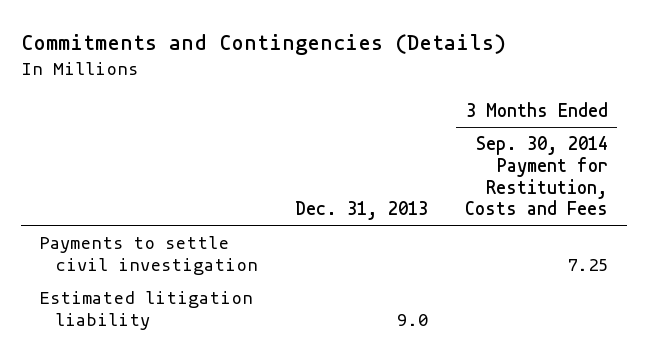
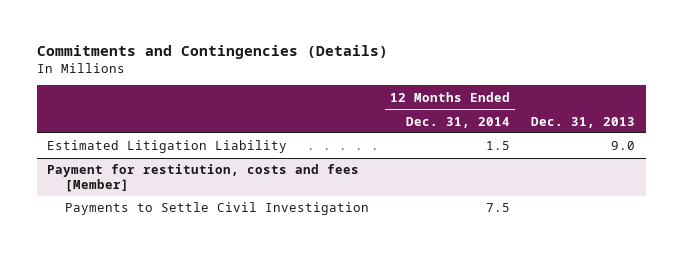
- | Dec. 31, 2013 | 3 Months Ended Sep. 30, 2014 Payment for Restitution, Costs and Fees
+ | 12 Months Ended Dec. 31, 2014 | Dec. 31, 2013
- Payments to settle civil investigation | | 7.25
- Estimated litigation liability | 9.0 |
+ Estimated Litigation Liability | 1.5 | 9.0
+ Payment for restitution, costs and fees [Member]
+ Payments to Settle Civil Investigation | 7.5 |

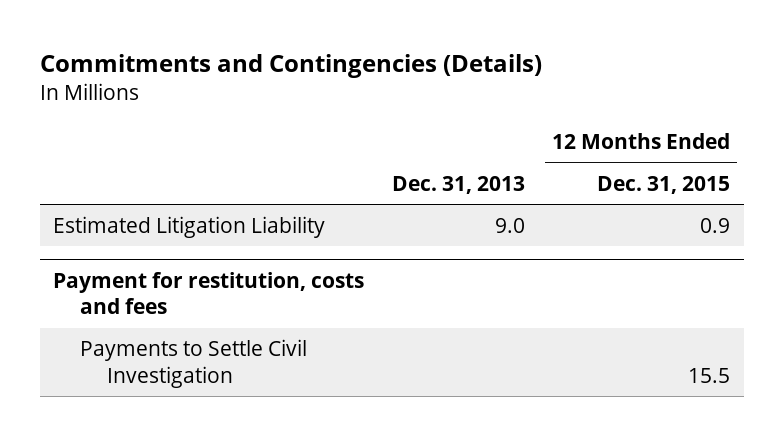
- | 12 Months Ended Dec. 31, 2014 | Dec. 31, 2013
+ | Dec. 31, 2013 | 12 Months Ended Dec. 31, 2015
- Payment for restitution, costs and fees [Member]
+ Payment for restitution, costs and fees

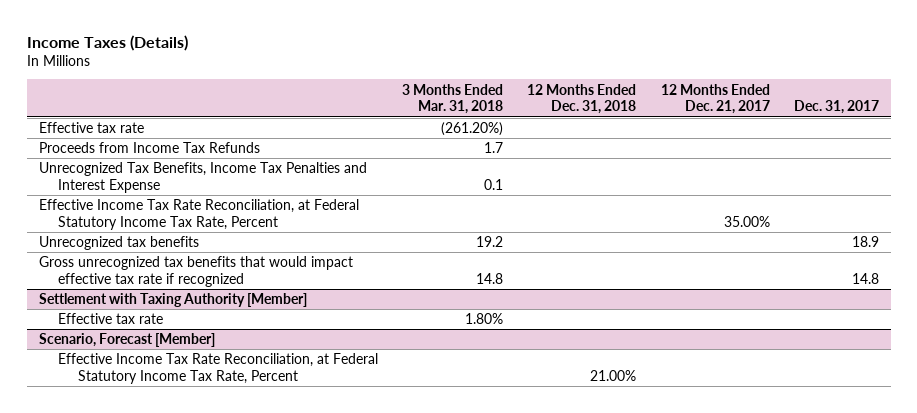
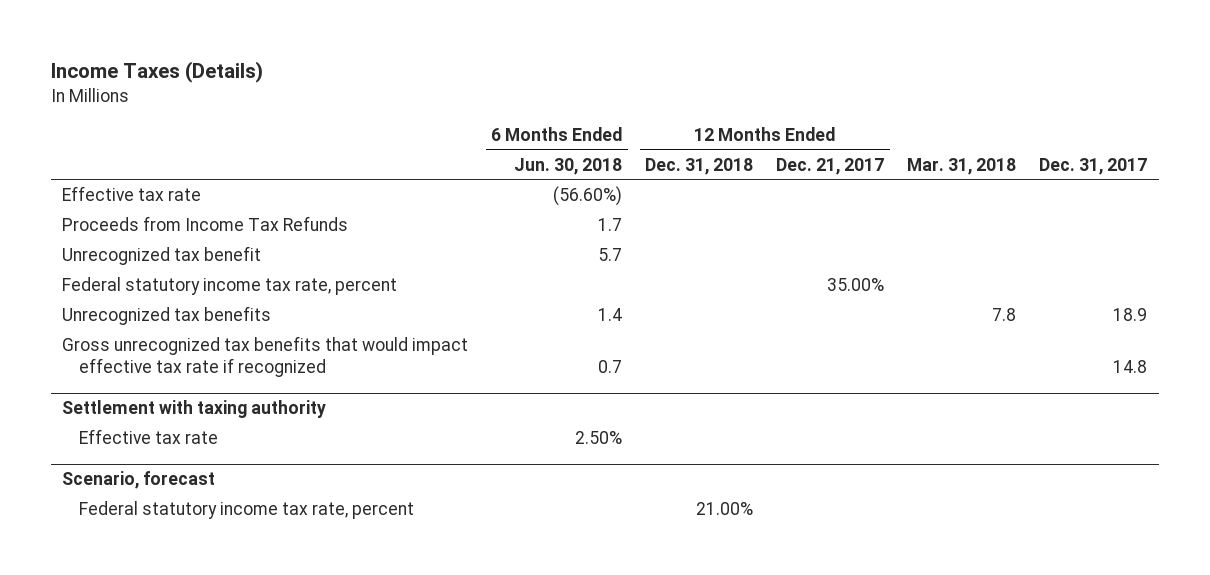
- | 3 Months Ended Mar. 31, 2018 | 12 Months Ended Dec. 31, 2018 | 12 Months Ended Dec. 21, 2017 | Dec. 31, 2017
+ | 6 Months Ended Jun. 30, 2018 | 12 Months Ended Dec. 31, 2018 | 12 Months Ended Dec. 21, 2017 | Mar. 31, 2018 | Dec. 31, 2017
- Unrecognized Tax Benefits, Income Tax Penalties and Interest Expense | 0.1 | | |
- Effective Income Tax Rate Reconciliation, at Federal Statutory Income Tax Rate, Percent | | | 35.00% |
+ Unrecognized tax benefit | 5.7 | | | |
+ Federal statutory income tax rate, percent | | | 35.00% | |
- Settlement with Taxing Authority [Member]
+ Settlement with taxing authority
- Scenario, Forecast [Member]
- Effective Income Tax Rate Reconciliation, at Federal Statutory Income Tax Rate, Percent | | 21.00% | |
+ Scenario, forecast
+ Federal statutory income tax rate, percent | | 21.00% | | |

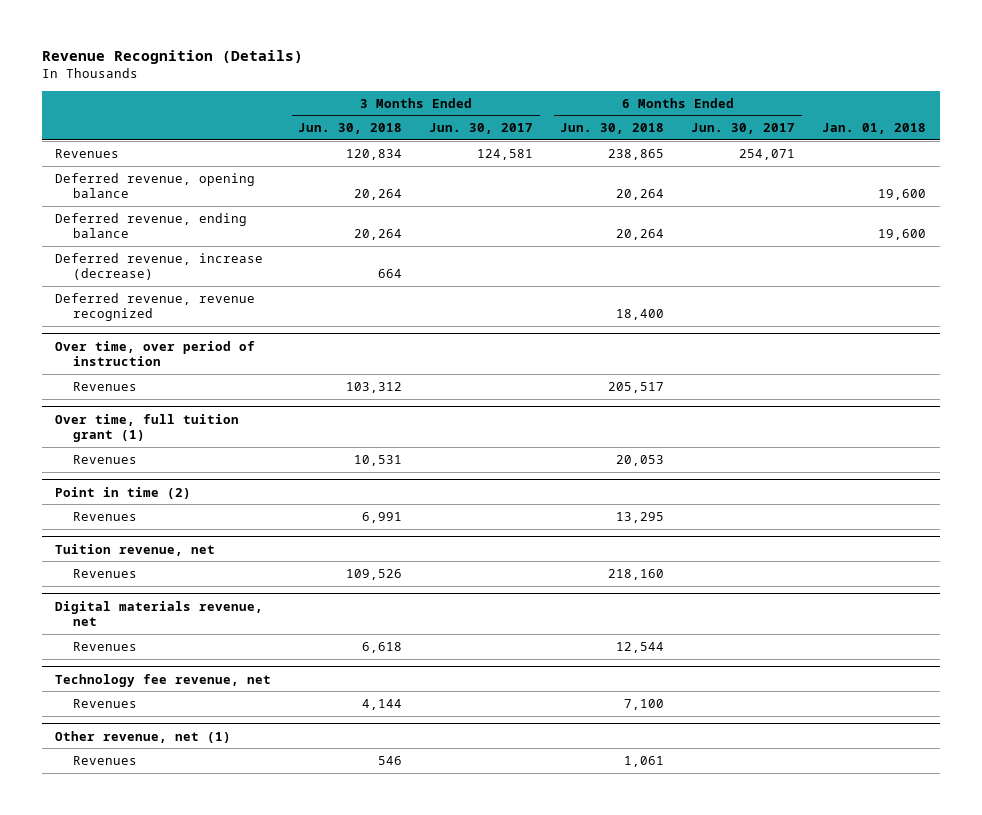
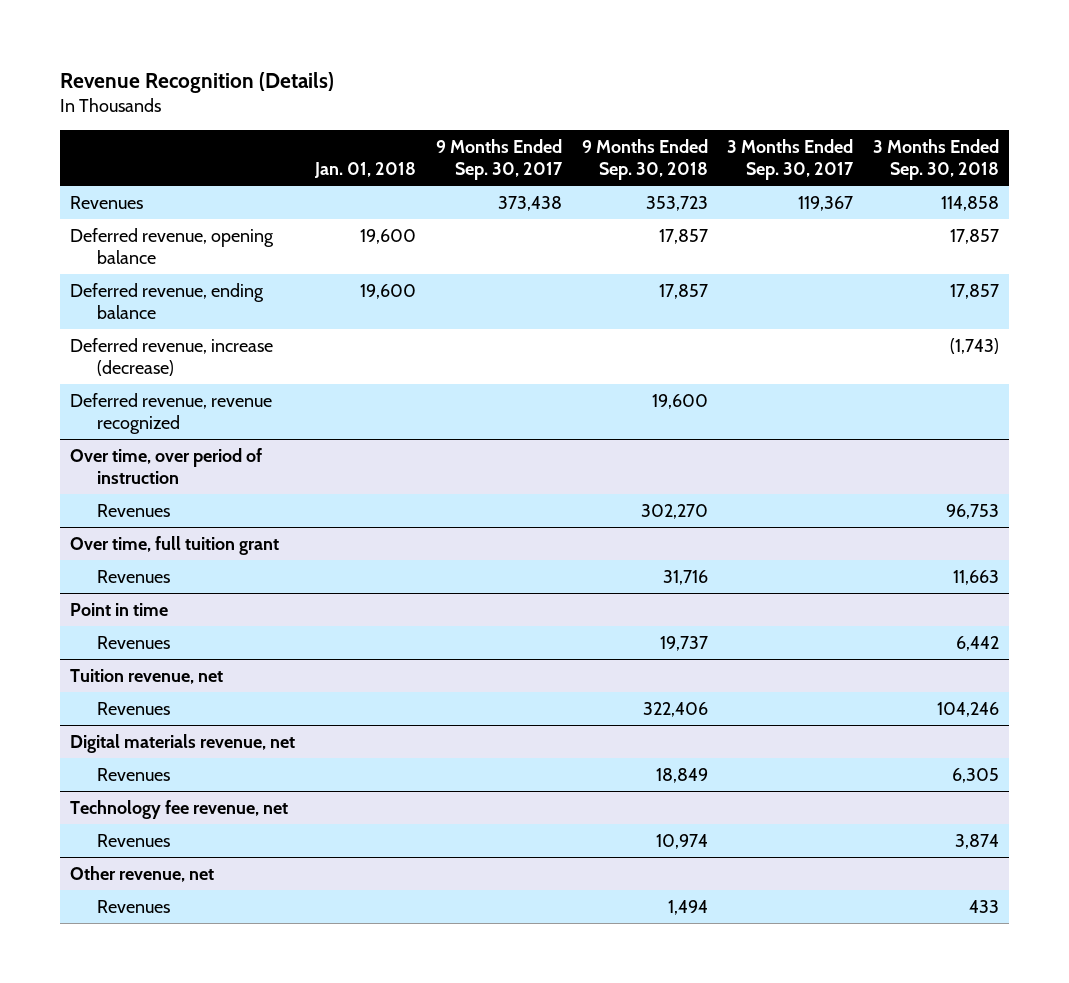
- | 3 Months Ended Jun. 30, 2018 | 3 Months Ended Jun. 30, 2017 | 6 Months Ended Jun. 30, 2018 | 6 Months Ended Jun. 30, 2017 | Jan. 01, 2018
+ | Jan. 01, 2018 | 9 Months Ended Sep. 30, 2017 | 9 Months Ended Sep. 30, 2018 | 3 Months Ended Sep. 30, 2017 | 3 Months Ended Sep. 30, 2018
- Over time, full tuition grant (1)
+ Over time, full tuition grant
- Point in time (2)
+ Point in time
- Other revenue, net (1)
+ Other revenue, net

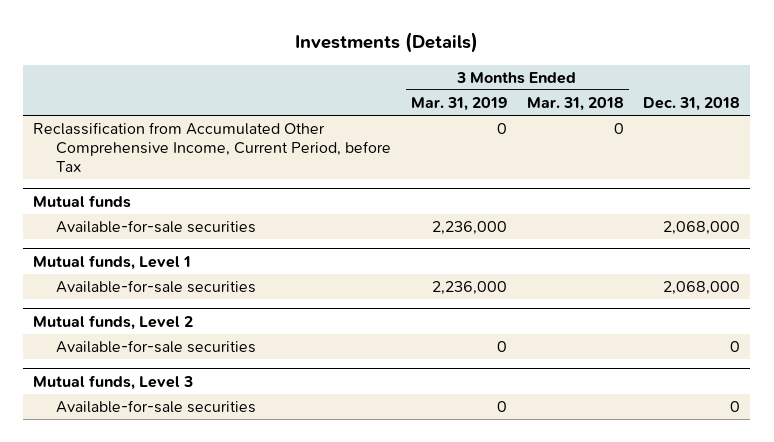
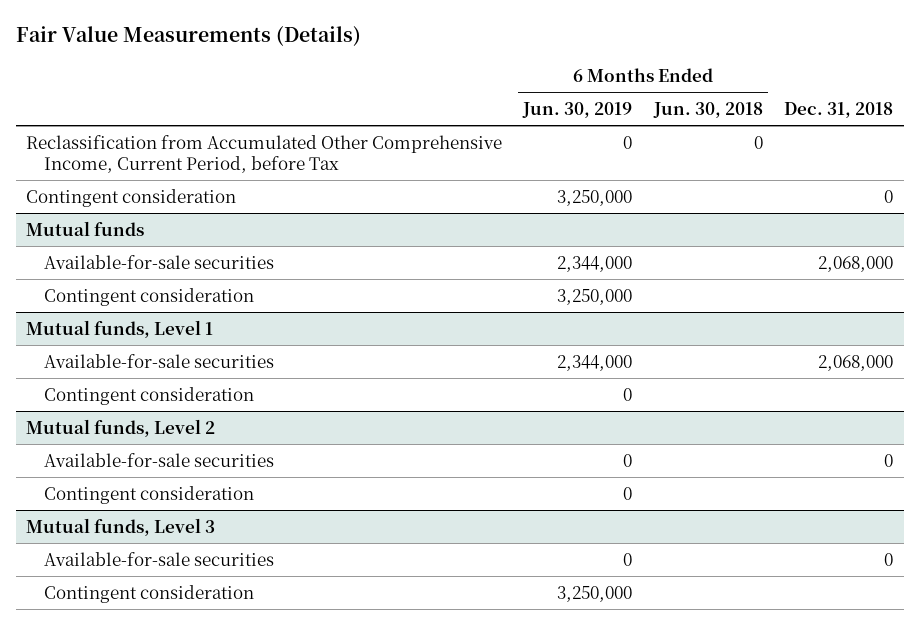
- Investments (Details)
+ Fair Value Measurements (Details)
- | 3 Months Ended Mar. 31, 2019 | 3 Months Ended Mar. 31, 2018 | Dec. 31, 2018
+ | 6 Months Ended Jun. 30, 2019 | 6 Months Ended Jun. 30, 2018 | Dec. 31, 2018
+ Contingent consideration | 3,250,000 | | 0
@ Mutual funds
+ Contingent consideration | 3,250,000 | |
@ Mutual funds, Level 1
+ Contingent consideration | 0 | |
@ Mutual funds, Level 2
+ Contingent consideration | 0 | |
@ Mutual funds, Level 3
+ Contingent consideration | 3,250,000 | |

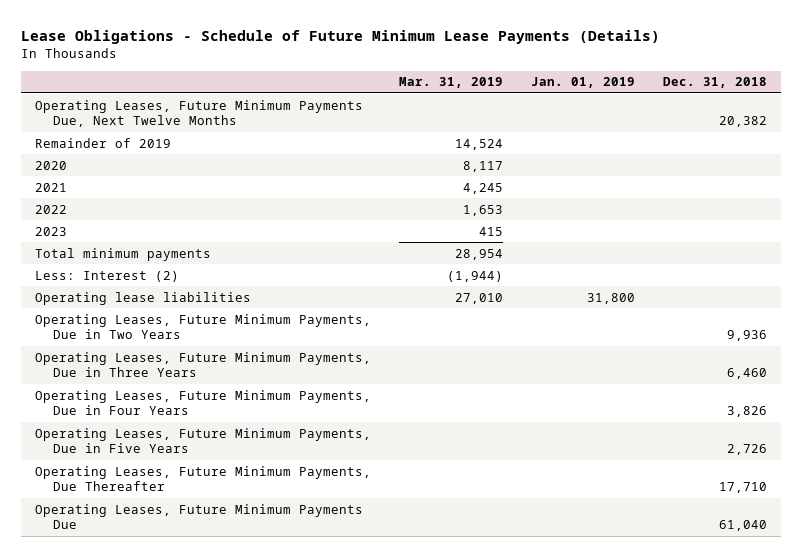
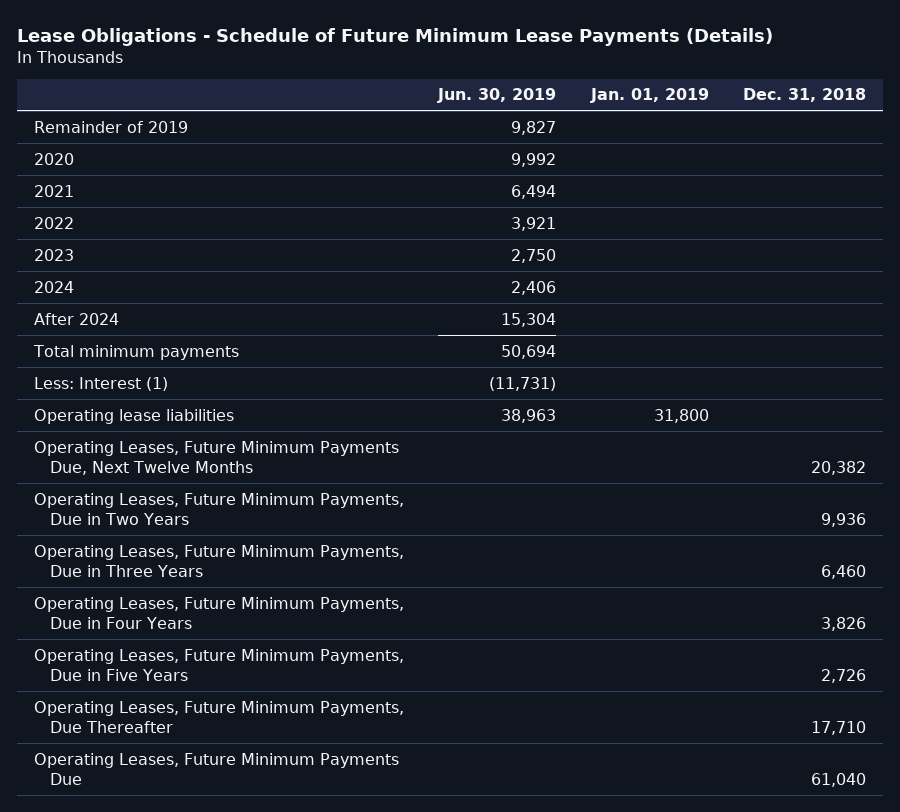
- | Mar. 31, 2019 | Jan. 01, 2019 | Dec. 31, 2018
+ | Jun. 30, 2019 | Jan. 01, 2019 | Dec. 31, 2018
+ 2024 | 2,406 | |
+ After 2024 | 15,304 | |
- Less: Interest (2) | (1,944) | |
+ Less: Interest (1) | (11,731) | |
moved down: Operating Leases, Future Minimum Payments Due, Next Twelve Months | | | 20,382

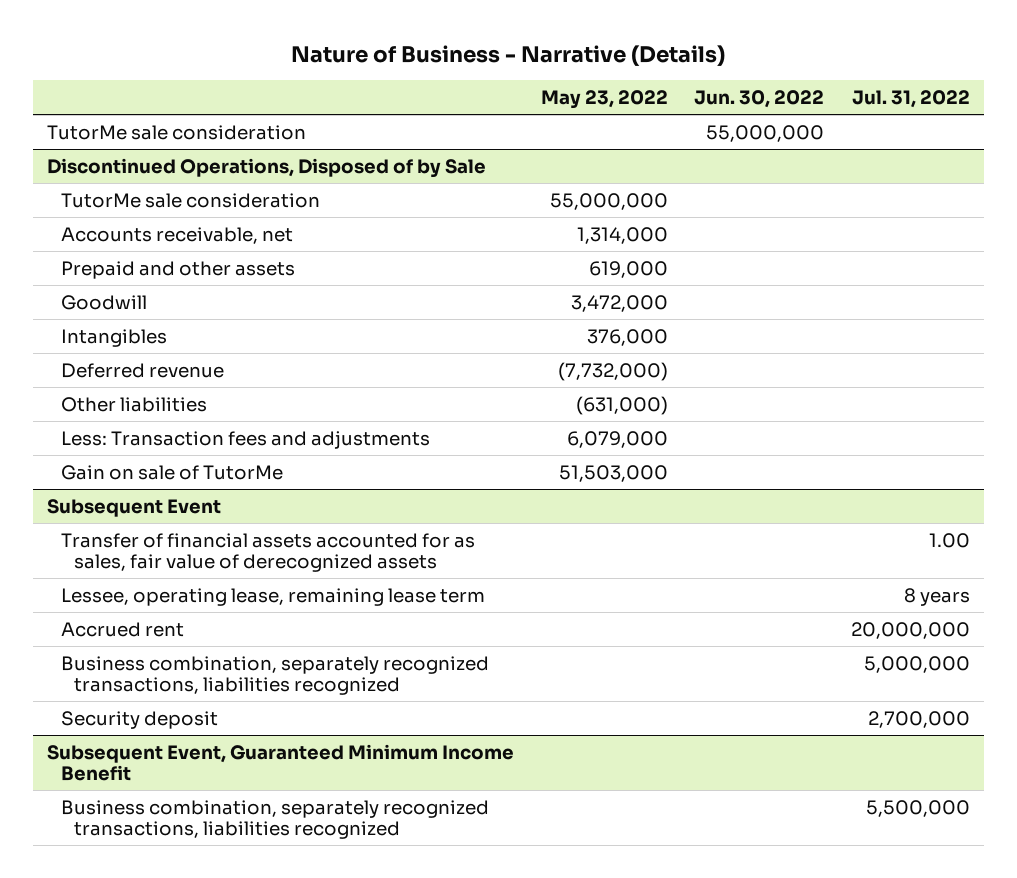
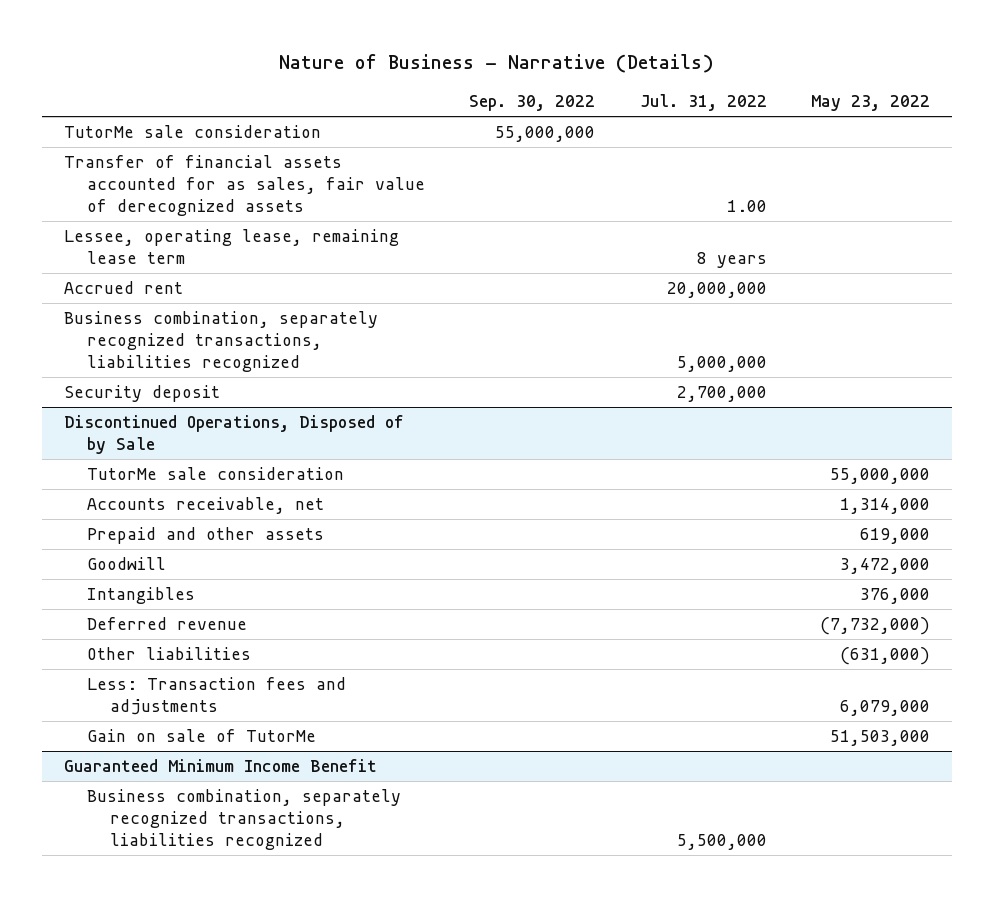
- | May 23, 2022 | Jun. 30, 2022 | Jul. 31, 2022
+ | Sep. 30, 2022 | Jul. 31, 2022 | May 23, 2022
+ Transfer of financial assets accounted for as sales, fair value of derecognized assets | | 1.00 |
+ Lessee, operating lease, remaining lease term | | 8 years |
+ Accrued rent | | 20,000,000 |
+ Business combination, separately recognized transactions, liabilities recognized | | 5,000,000 |
+ Security deposit | | 2,700,000 |
- Subsequent Event
- Transfer of financial assets accounted for as sales, fair value of derecognized assets | | | 1.00
- Lessee, operating lease, remaining lease term | | | 8 years
- Accrued rent | | | 20,000,000
- Business combination, separately recognized transactions, liabilities recognized | | | 5,000,000
- Security deposit | | | 2,700,000
- Subsequent Event, Guaranteed Minimum Income Benefit
+ Guaranteed Minimum Income Benefit

